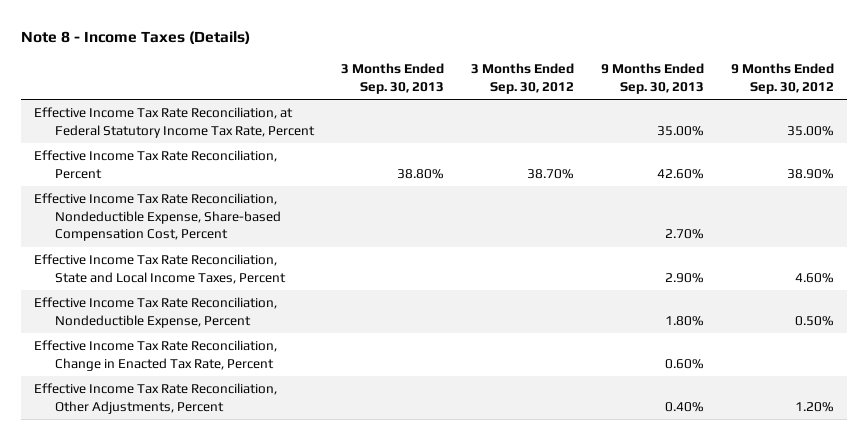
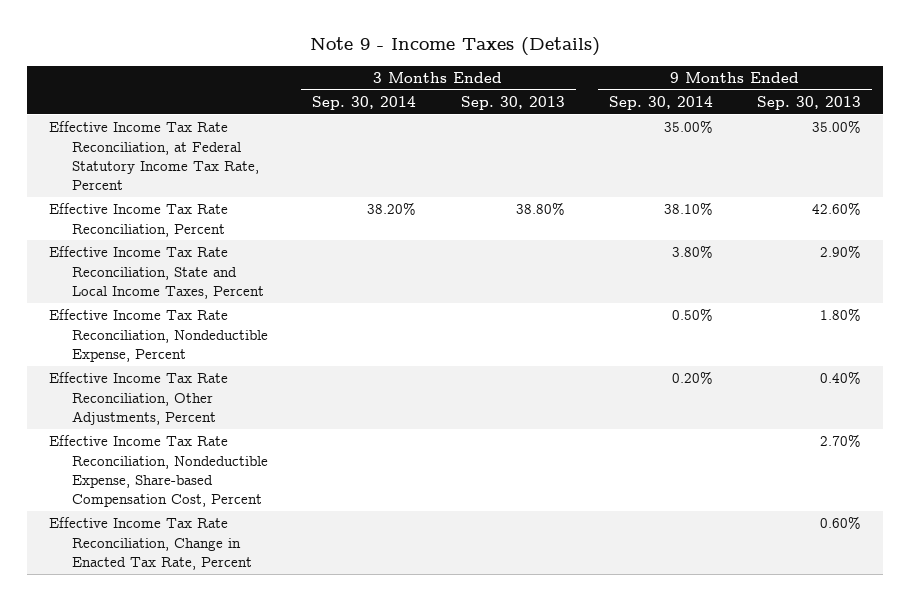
- Note 8 - Income Taxes (Details)
+ Note 9 - Income Taxes (Details)
- | 3 Months Ended Sep. 30, 2013 | 3 Months Ended Sep. 30, 2012 | 9 Months Ended Sep. 30, 2013 | 9 Months Ended Sep. 30, 2012
+ | 3 Months Ended Sep. 30, 2014 | 3 Months Ended Sep. 30, 2013 | 9 Months Ended Sep. 30, 2014 | 9 Months Ended Sep. 30, 2013
moved down: Effective Income Tax Rate Reconciliation, Nondeductible Expense, Share-based Compensation Cost, Percent | | | | 2.70%
moved down: Effective Income Tax Rate Reconciliation, Change in Enacted Tax Rate, Percent | | | | 0.60%

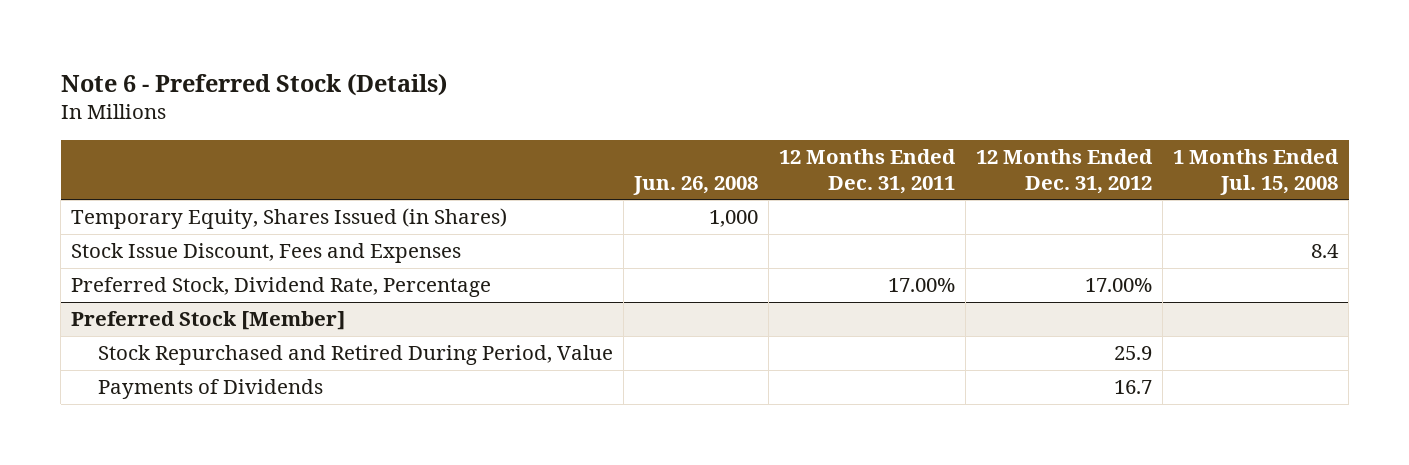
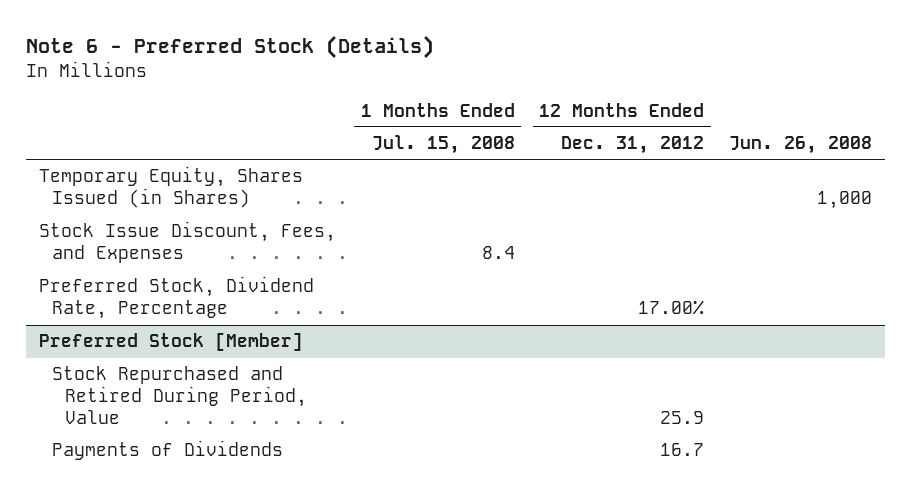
- | Jun. 26, 2008 | 12 Months Ended Dec. 31, 2011 | 12 Months Ended Dec. 31, 2012 | 1 Months Ended Jul. 15, 2008
+ | 1 Months Ended Jul. 15, 2008 | 12 Months Ended Dec. 31, 2012 | Jun. 26, 2008
- Stock Issue Discount, Fees and Expenses | | | | 8.4
+ Stock Issue Discount, Fees, and Expenses | 8.4 | |

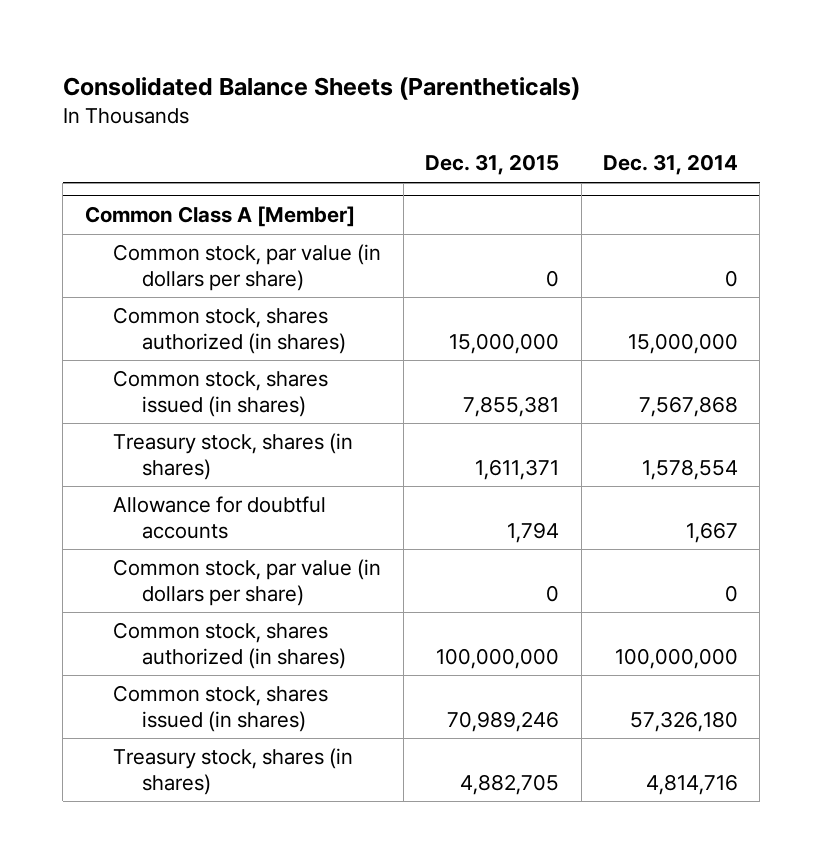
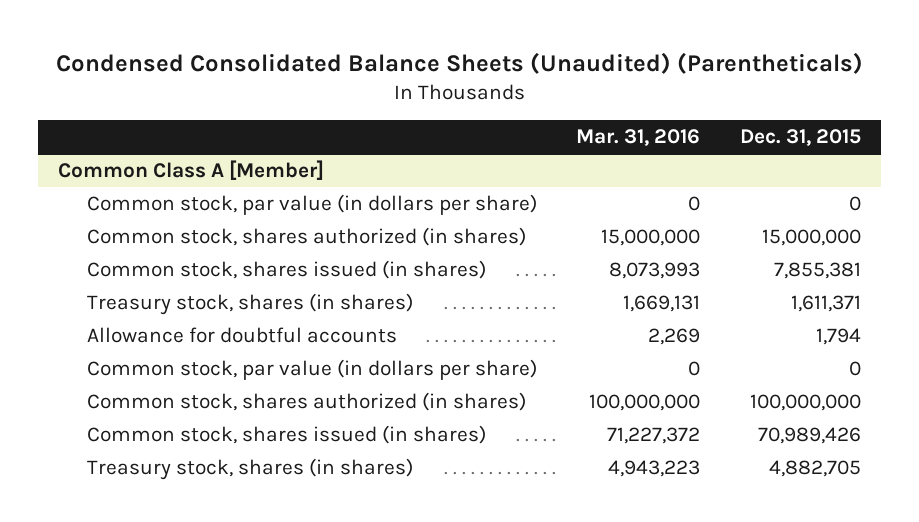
- Consolidated Balance Sheets (Parentheticals)
+ Condensed Consolidated Balance Sheets (Unaudited) (Parentheticals)
- | Dec. 31, 2015 | Dec. 31, 2014
+ | Mar. 31, 2016 | Dec. 31, 2015
@ Common Class A [Member]
- Common stock, shares issued (in shares) | 70,989,246 | 57,326,180
+ Common stock, shares issued (in shares) | 71,227,372 | 70,989,426

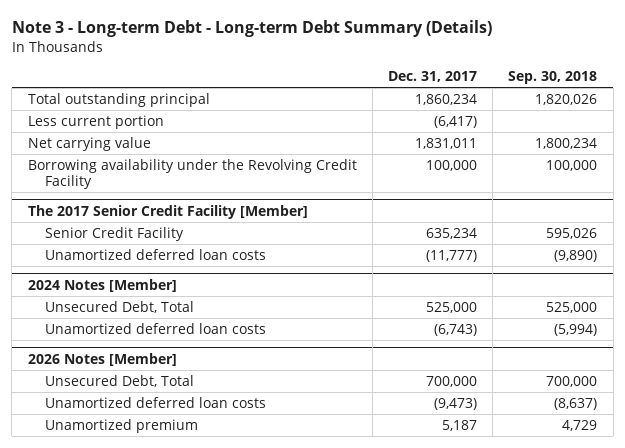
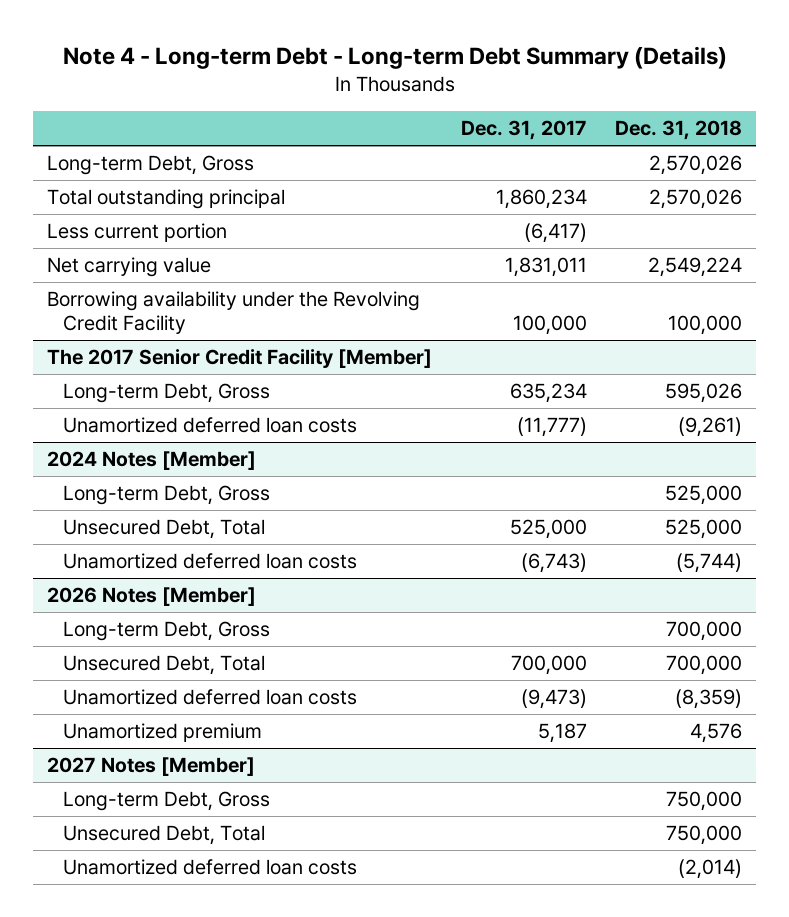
- Note 3 - Long-term Debt - Long-term Debt Summary (Details)
+ Note 4 - Long-term Debt - Long-term Debt Summary (Details)
- | Dec. 31, 2017 | Sep. 30, 2018
+ | Dec. 31, 2017 | Dec. 31, 2018
+ Long-term Debt, Gross | | 2,570,026
@ The 2017 Senior Credit Facility [Member]
- Senior Credit Facility | 635,234 | 595,026
+ Long-term Debt, Gross | 635,234 | 595,026
@ 2024 Notes [Member]
+ Long-term Debt, Gross | | 525,000
@ 2026 Notes [Member]
+ Long-term Debt, Gross | | 700,000
+ 2027 Notes [Member]
+ Long-term Debt, Gross | | 750,000
+ Unsecured Debt, Total | | 750,000
+ Unamortized deferred loan costs | | (2,014)

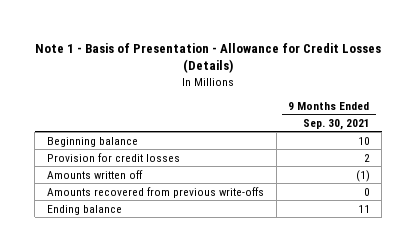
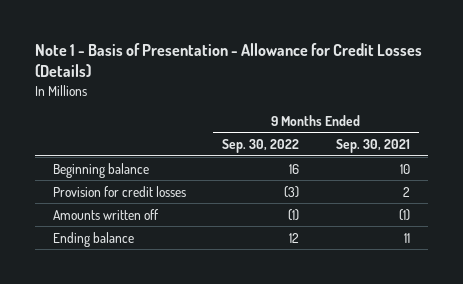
- | 9 Months Ended Sep. 30, 2021
+ | 9 Months Ended Sep. 30, 2022 | 9 Months Ended Sep. 30, 2021
- Amounts recovered from previous write-offs | 0

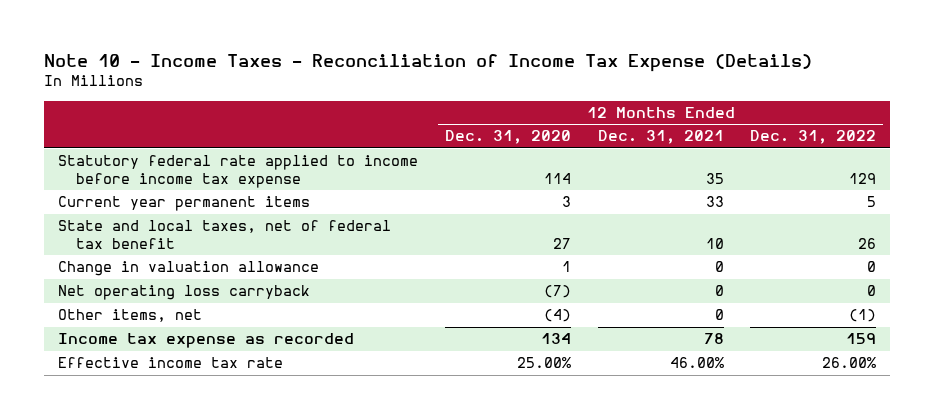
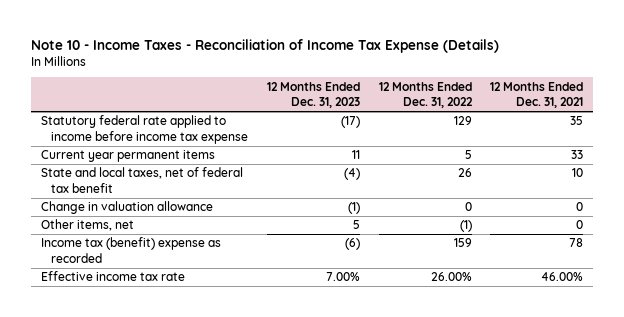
- | 12 Months Ended Dec. 31, 2020 | 12 Months Ended Dec. 31, 2021 | 12 Months Ended Dec. 31, 2022
+ | 12 Months Ended Dec. 31, 2023 | 12 Months Ended Dec. 31, 2022 | 12 Months Ended Dec. 31, 2021
- Net operating loss carryback | (7) | 0 | 0
- Income tax expense as recorded | 134 | 78 | 159
+ Income tax (benefit) expense as recorded | (6) | 159 | 78

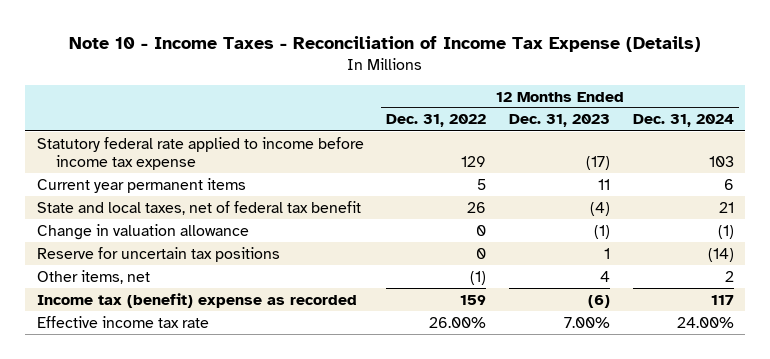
- | 12 Months Ended Dec. 31, 2023 | 12 Months Ended Dec. 31, 2022 | 12 Months Ended Dec. 31, 2021
+ | 12 Months Ended Dec. 31, 2022 | 12 Months Ended Dec. 31, 2023 | 12 Months Ended Dec. 31, 2024
- Other items, net | 5 | (1) | 0
+ Reserve for uncertain tax positions | 0 | 1 | (14)
+ Other items, net | (1) | 4 | 2

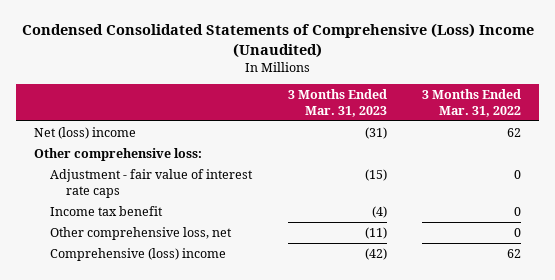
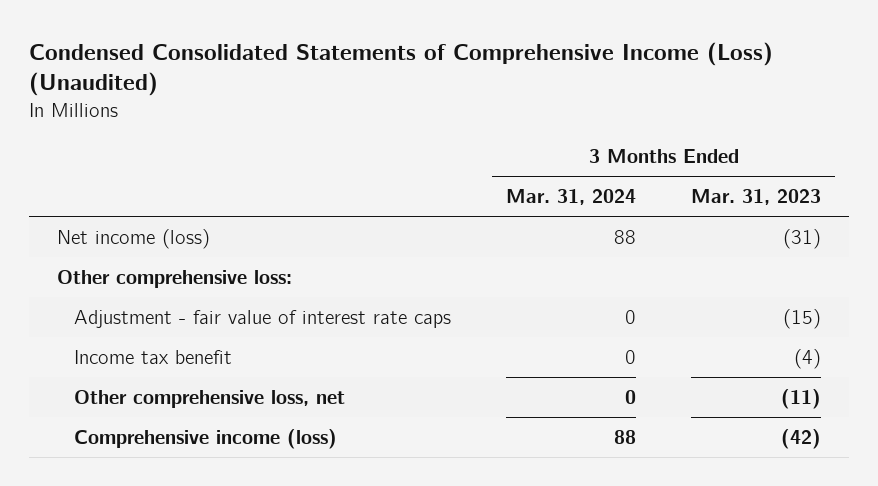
- Condensed Consolidated Statements of Comprehensive (Loss) Income (Unaudited)
+ Condensed Consolidated Statements of Comprehensive Income (Loss) (Unaudited)
- | 3 Months Ended Mar. 31, 2023 | 3 Months Ended Mar. 31, 2022
+ | 3 Months Ended Mar. 31, 2024 | 3 Months Ended Mar. 31, 2023
- Net (loss) income | (31) | 62
+ Net income (loss) | 88 | (31)
- Comprehensive (loss) income | (42) | 62
+ Comprehensive income (loss) | 88 | (42)

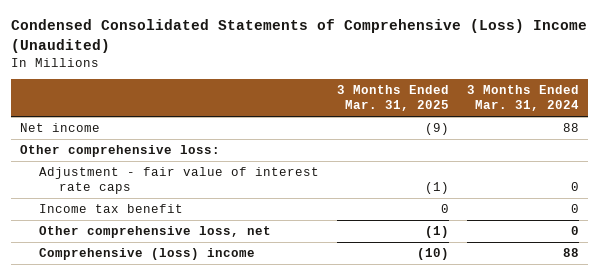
- Condensed Consolidated Statements of Comprehensive Income (Loss) (Unaudited)
+ Condensed Consolidated Statements of Comprehensive (Loss) Income (Unaudited)
- | 3 Months Ended Mar. 31, 2024 | 3 Months Ended Mar. 31, 2023
+ | 3 Months Ended Mar. 31, 2025 | 3 Months Ended Mar. 31, 2024
- Net income (loss) | 88 | (31)
+ Net income | (9) | 88
- Comprehensive income (loss) | 88 | (42)
+ Comprehensive (loss) income | (10) | 88

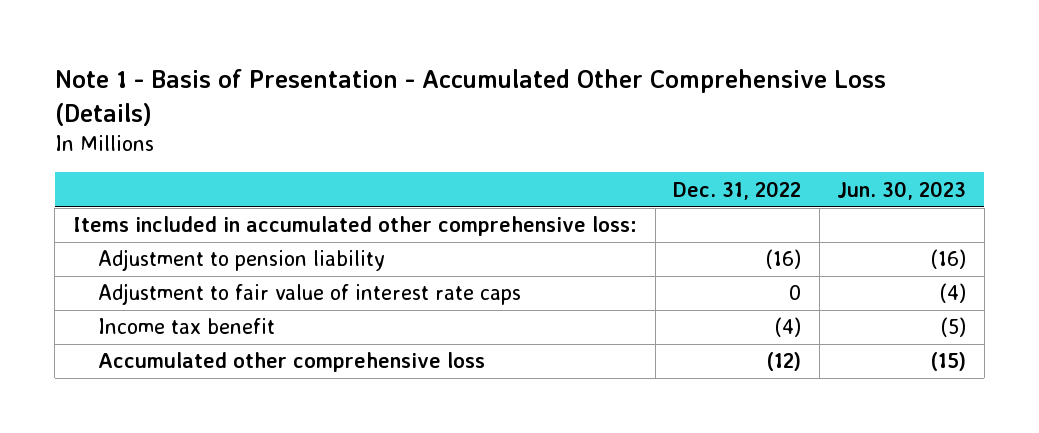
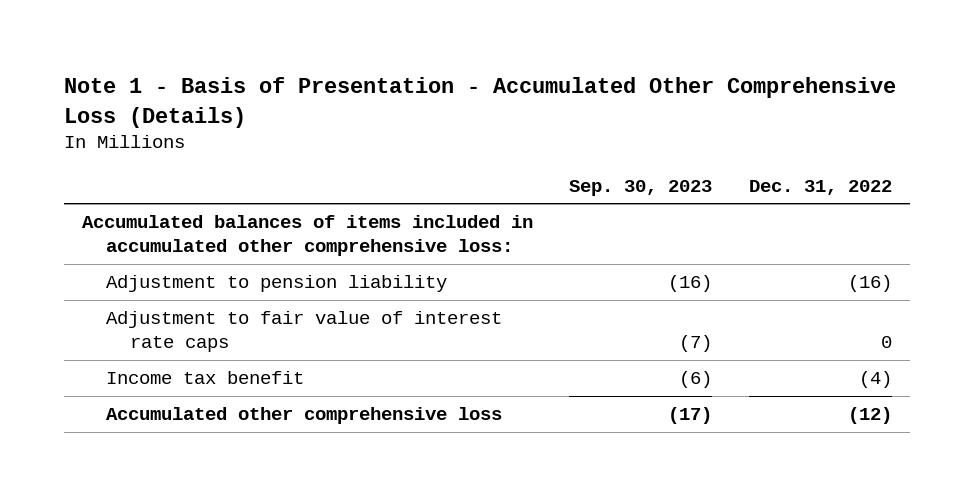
- | Dec. 31, 2022 | Jun. 30, 2023
+ | Sep. 30, 2023 | Dec. 31, 2022
- Items included in accumulated other comprehensive loss:
+ Accumulated balances of items included in accumulated other comprehensive loss:

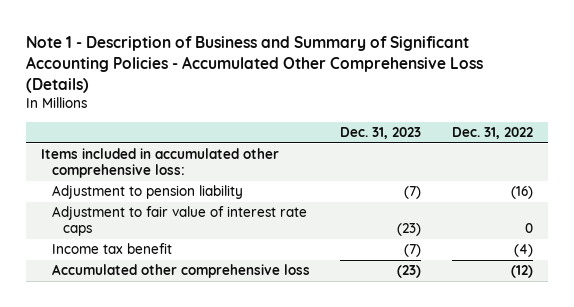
- Note 1 - Basis of Presentation - Accumulated Other Comprehensive Loss (Details)
+ Note 1 - Description of Business and Summary of Significant Accounting Policies - Accumulated Other Comprehensive Loss (Details)
- | Sep. 30, 2023 | Dec. 31, 2022
+ | Dec. 31, 2023 | Dec. 31, 2022
- Accumulated balances of items included in accumulated other comprehensive loss:
+ Items included in accumulated other comprehensive loss:

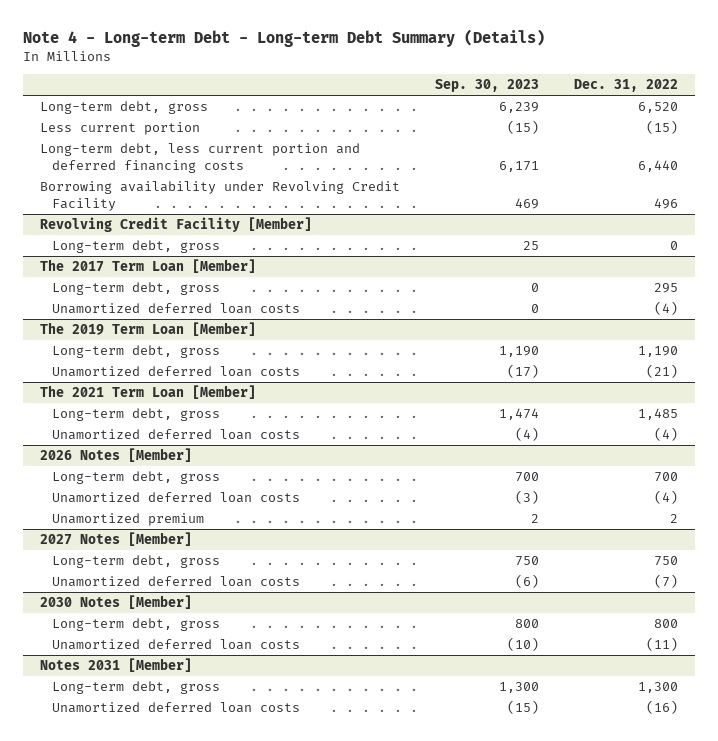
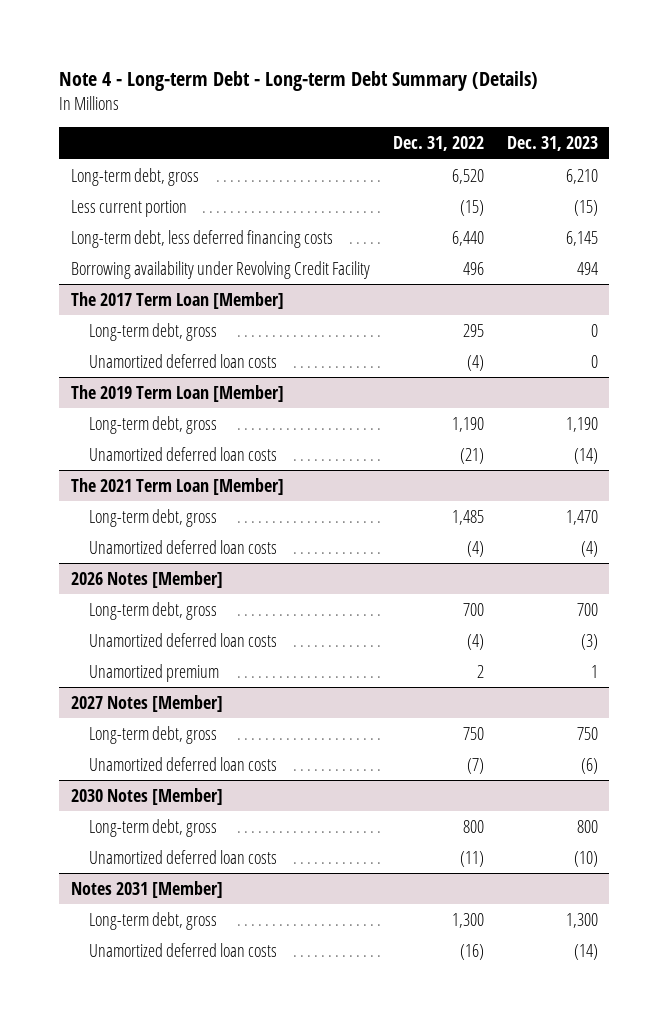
- | Sep. 30, 2023 | Dec. 31, 2022
+ | Dec. 31, 2022 | Dec. 31, 2023
- Long-term debt, less current portion and deferred financing costs | 6,171 | 6,440
+ Long-term debt, less deferred financing costs | 6,440 | 6,145
- Revolving Credit Facility [Member]
- Long-term debt, gross | 25 | 0

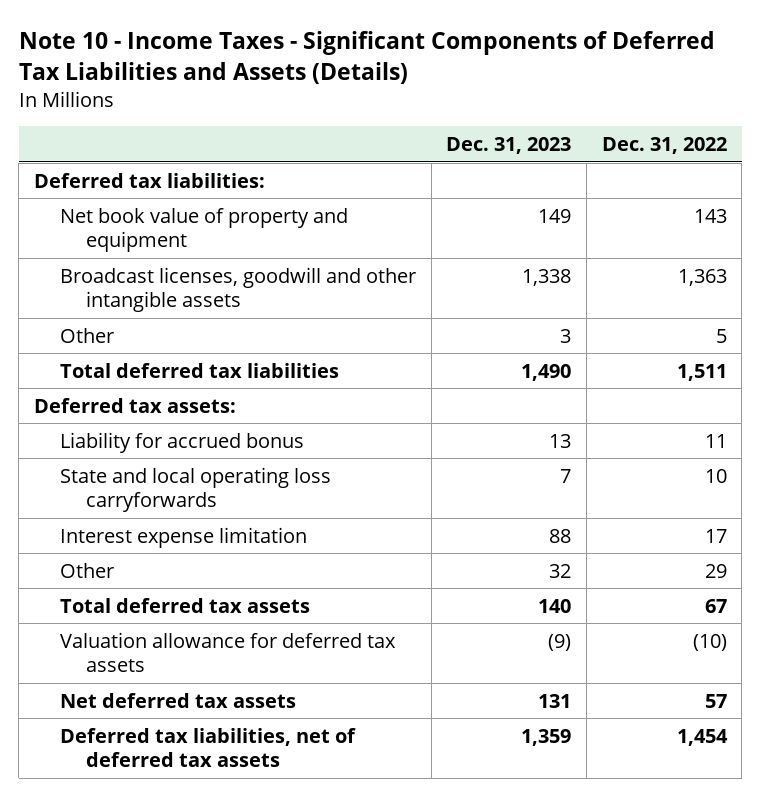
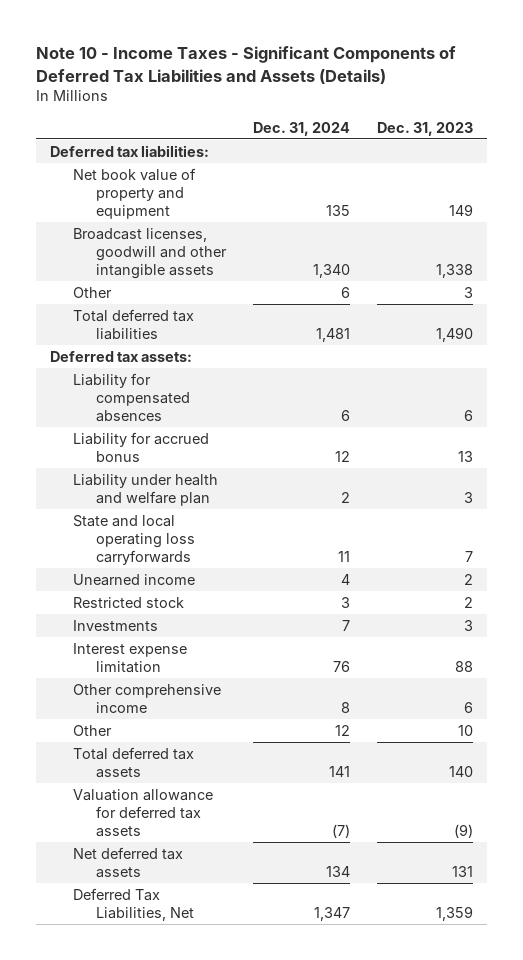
- | Dec. 31, 2023 | Dec. 31, 2022
+ | Dec. 31, 2024 | Dec. 31, 2023
+ Liability for compensated absences | 6 | 6
+ Liability under health and welfare plan | 2 | 3
+ Unearned income | 4 | 2
+ Restricted stock | 3 | 2
+ Investments | 7 | 3
- Other | 32 | 29
+ Other comprehensive income | 8 | 6
+ Other | 12 | 10
- Deferred tax liabilities, net of deferred tax assets | 1,359 | 1,454
+ Deferred Tax Liabilities, Net | 1,347 | 1,359

